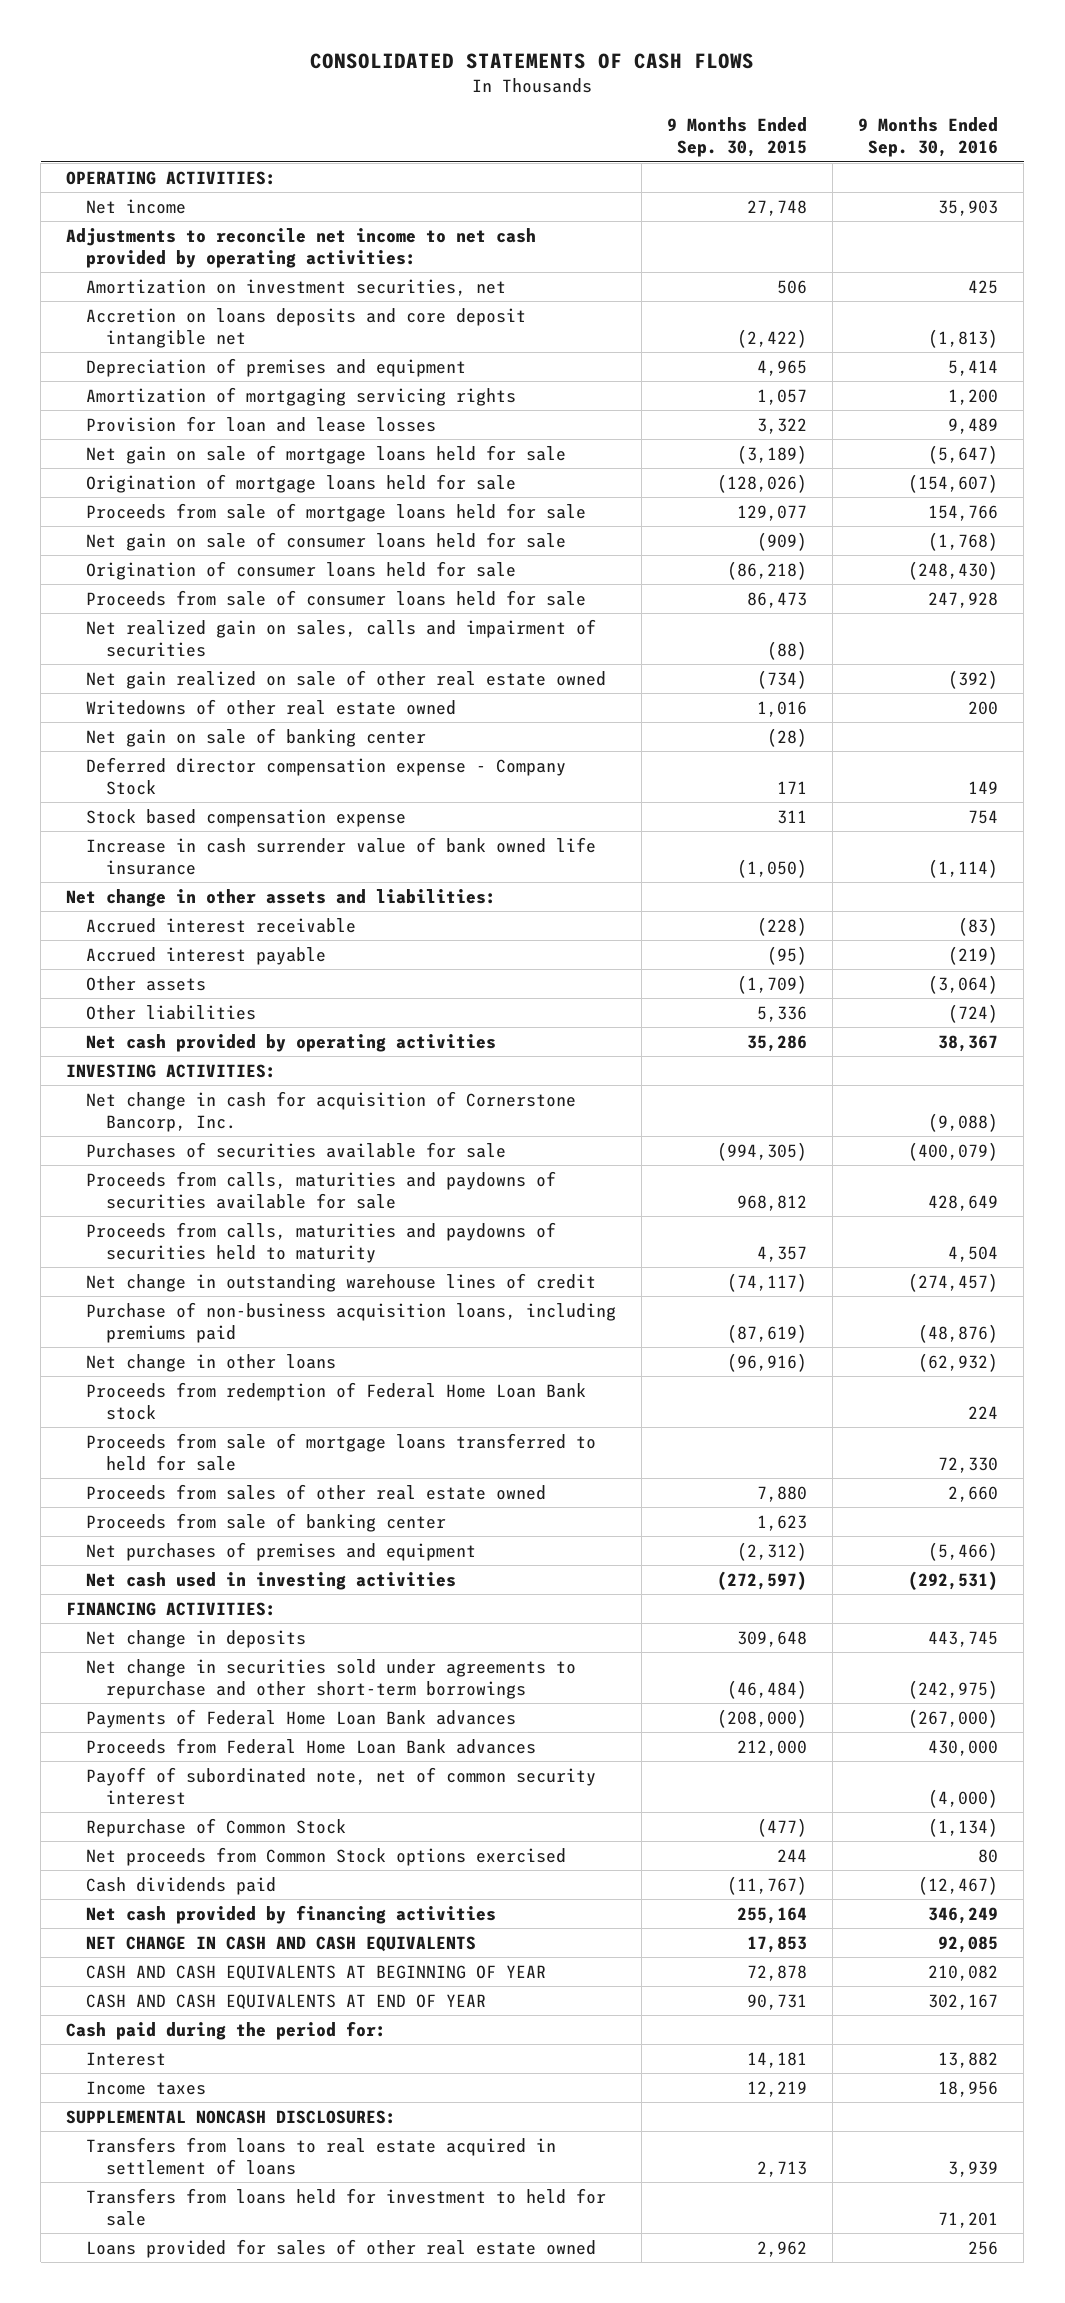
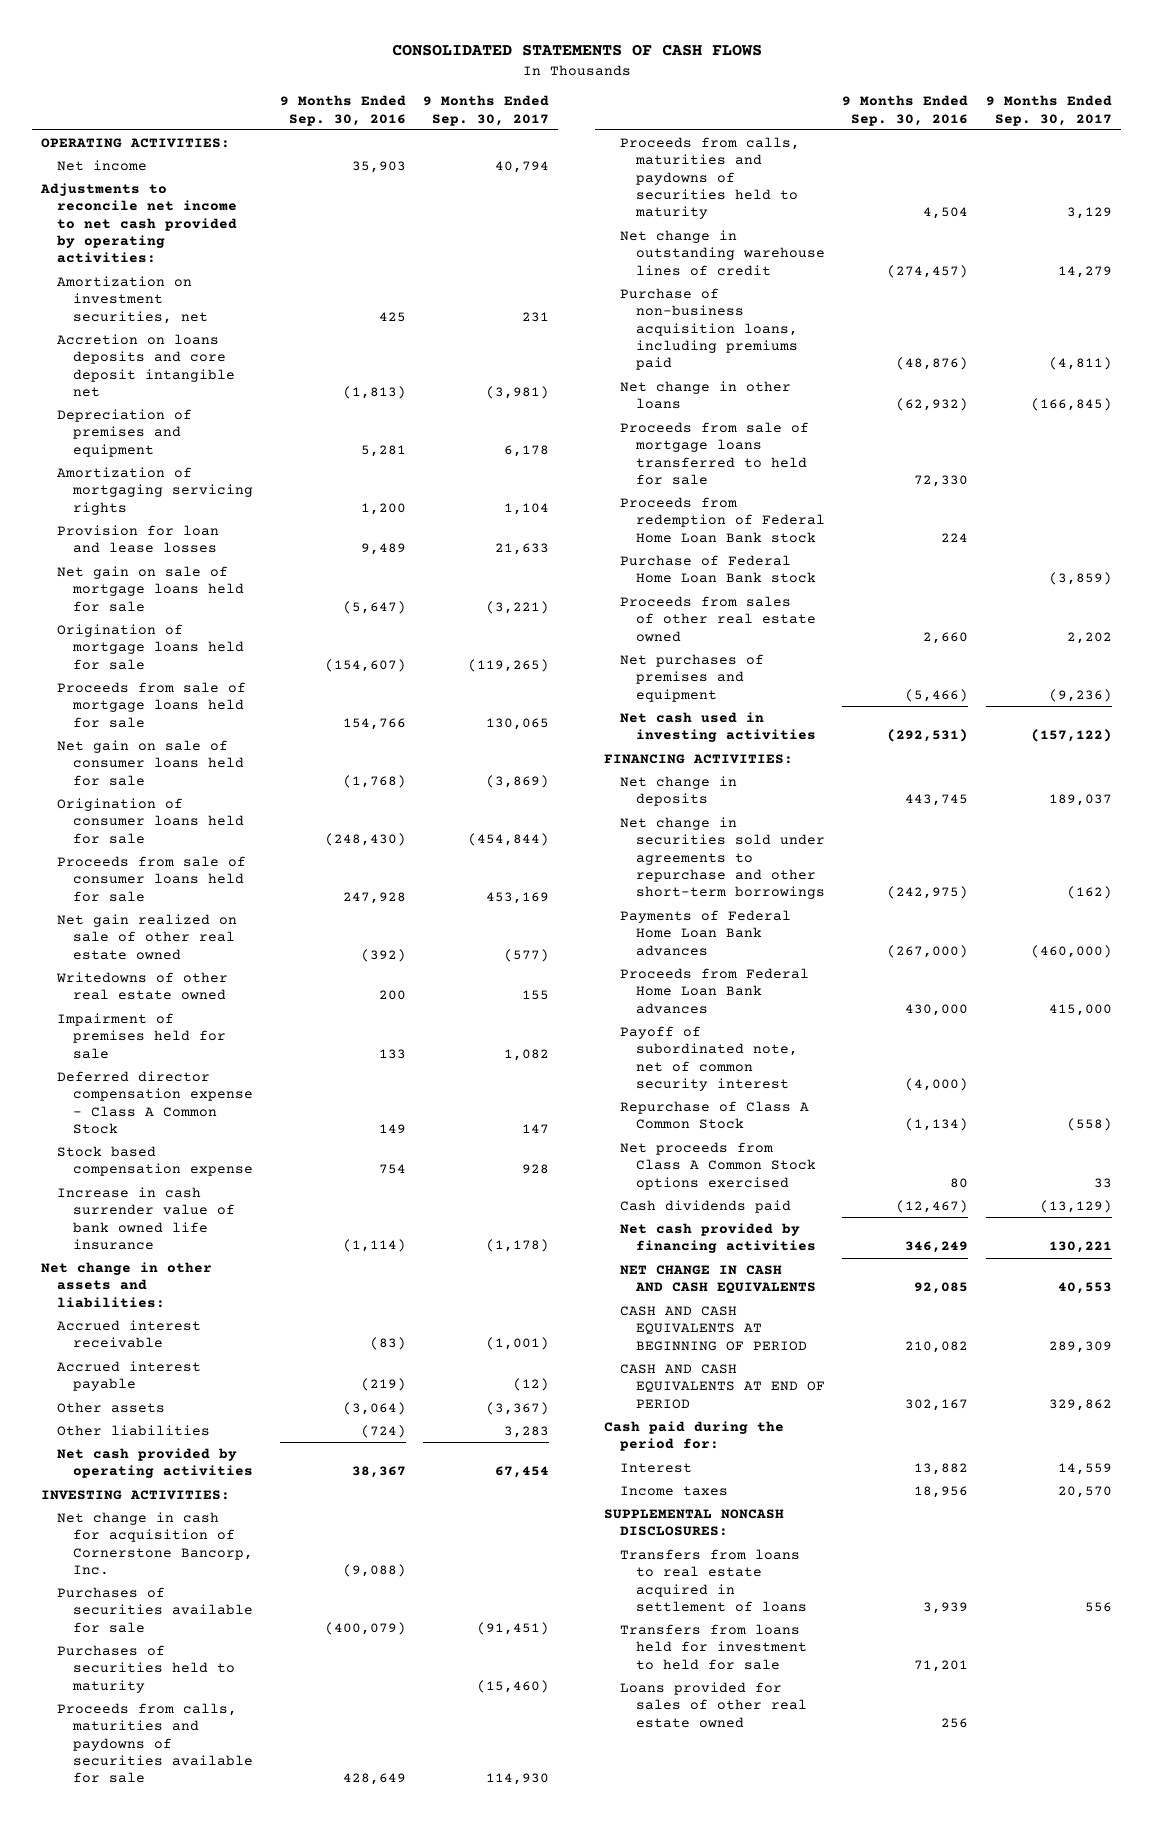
- | 9 Months Ended Sep. 30, 2015 | 9 Months Ended Sep. 30, 2016
+ | 9 Months Ended Sep. 30, 2016 | 9 Months Ended Sep. 30, 2017
- Depreciation of premises and equipment | 4,965 | 5,414
+ Depreciation of premises and equipment | 5,281 | 6,178
- Net realized gain on sales, calls and impairment of securities | (88) |
- Net gain on sale of banking center | (28) |
- Deferred director compensation expense - Company Stock | 171 | 149
+ Impairment of premises held for sale | 133 | 1,082
+ Deferred director compensation expense - Class A Common Stock | 149 | 147
+ Purchases of securities held to maturity | | (15,460)
moved down: Proceeds from redemption of Federal Home Loan Bank stock | 224 |
+ Purchase of Federal Home Loan Bank stock | | (3,859)
- Proceeds from sale of banking center | 1,623 |
- Repurchase of Common Stock | (477) | (1,134)
- Net proceeds from Common Stock options exercised | 244 | 80
+ Repurchase of Class A Common Stock | (1,134) | (558)
+ Net proceeds from Class A Common Stock options exercised | 80 | 33
- CASH AND CASH EQUIVALENTS AT BEGINNING OF YEAR | 72,878 | 210,082
- CASH AND CASH EQUIVALENTS AT END OF YEAR | 90,731 | 302,167
+ CASH AND CASH EQUIVALENTS AT BEGINNING OF PERIOD | 210,082 | 289,309
+ CASH AND CASH EQUIVALENTS AT END OF PERIOD | 302,167 | 329,862

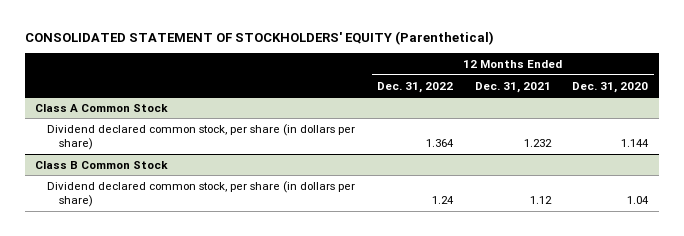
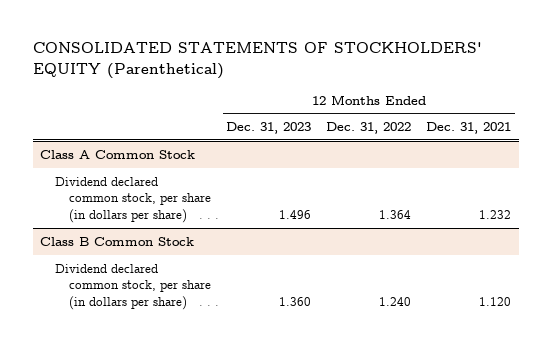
- CONSOLIDATED STATEMENT OF STOCKHOLDERS' EQUITY (Parenthetical)
+ CONSOLIDATED STATEMENTS OF STOCKHOLDERS' EQUITY (Parenthetical)
- | 12 Months Ended Dec. 31, 2022 | 12 Months Ended Dec. 31, 2021 | 12 Months Ended Dec. 31, 2020
+ | 12 Months Ended Dec. 31, 2023 | 12 Months Ended Dec. 31, 2022 | 12 Months Ended Dec. 31, 2021
@ Class B Common Stock
- Dividend declared common stock, per share (in dollars per share) | 1.24 | 1.12 | 1.04
+ Dividend declared common stock, per share (in dollars per share) | 1.360 | 1.240 | 1.120

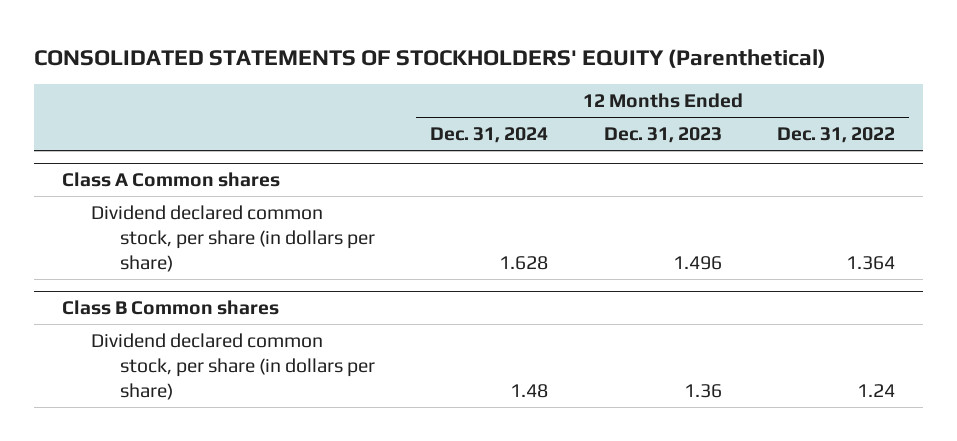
- | 12 Months Ended Dec. 31, 2023 | 12 Months Ended Dec. 31, 2022 | 12 Months Ended Dec. 31, 2021
+ | 12 Months Ended Dec. 31, 2024 | 12 Months Ended Dec. 31, 2023 | 12 Months Ended Dec. 31, 2022
- Class A Common Stock
+ Class A Common shares
- Class B Common Stock
- Dividend declared common stock, per share (in dollars per share) | 1.360 | 1.240 | 1.120
+ Class B Common shares
+ Dividend declared common stock, per share (in dollars per share) | 1.48 | 1.36 | 1.24

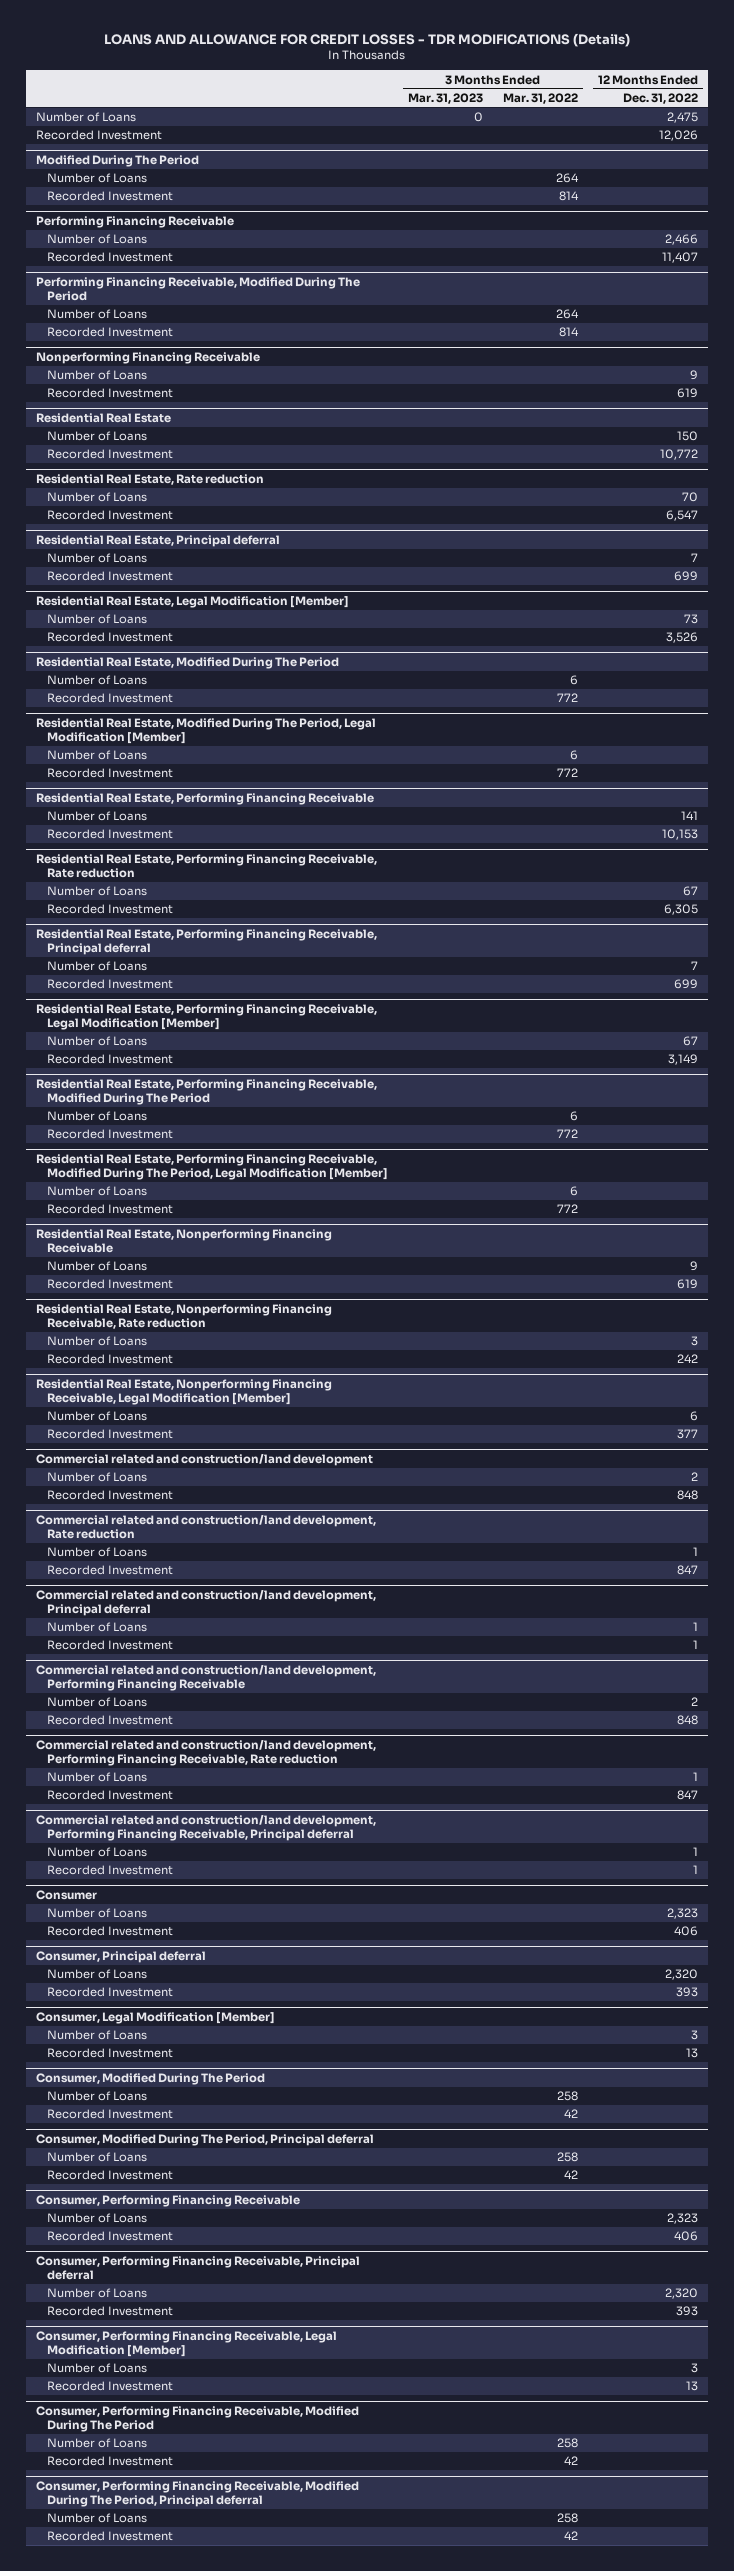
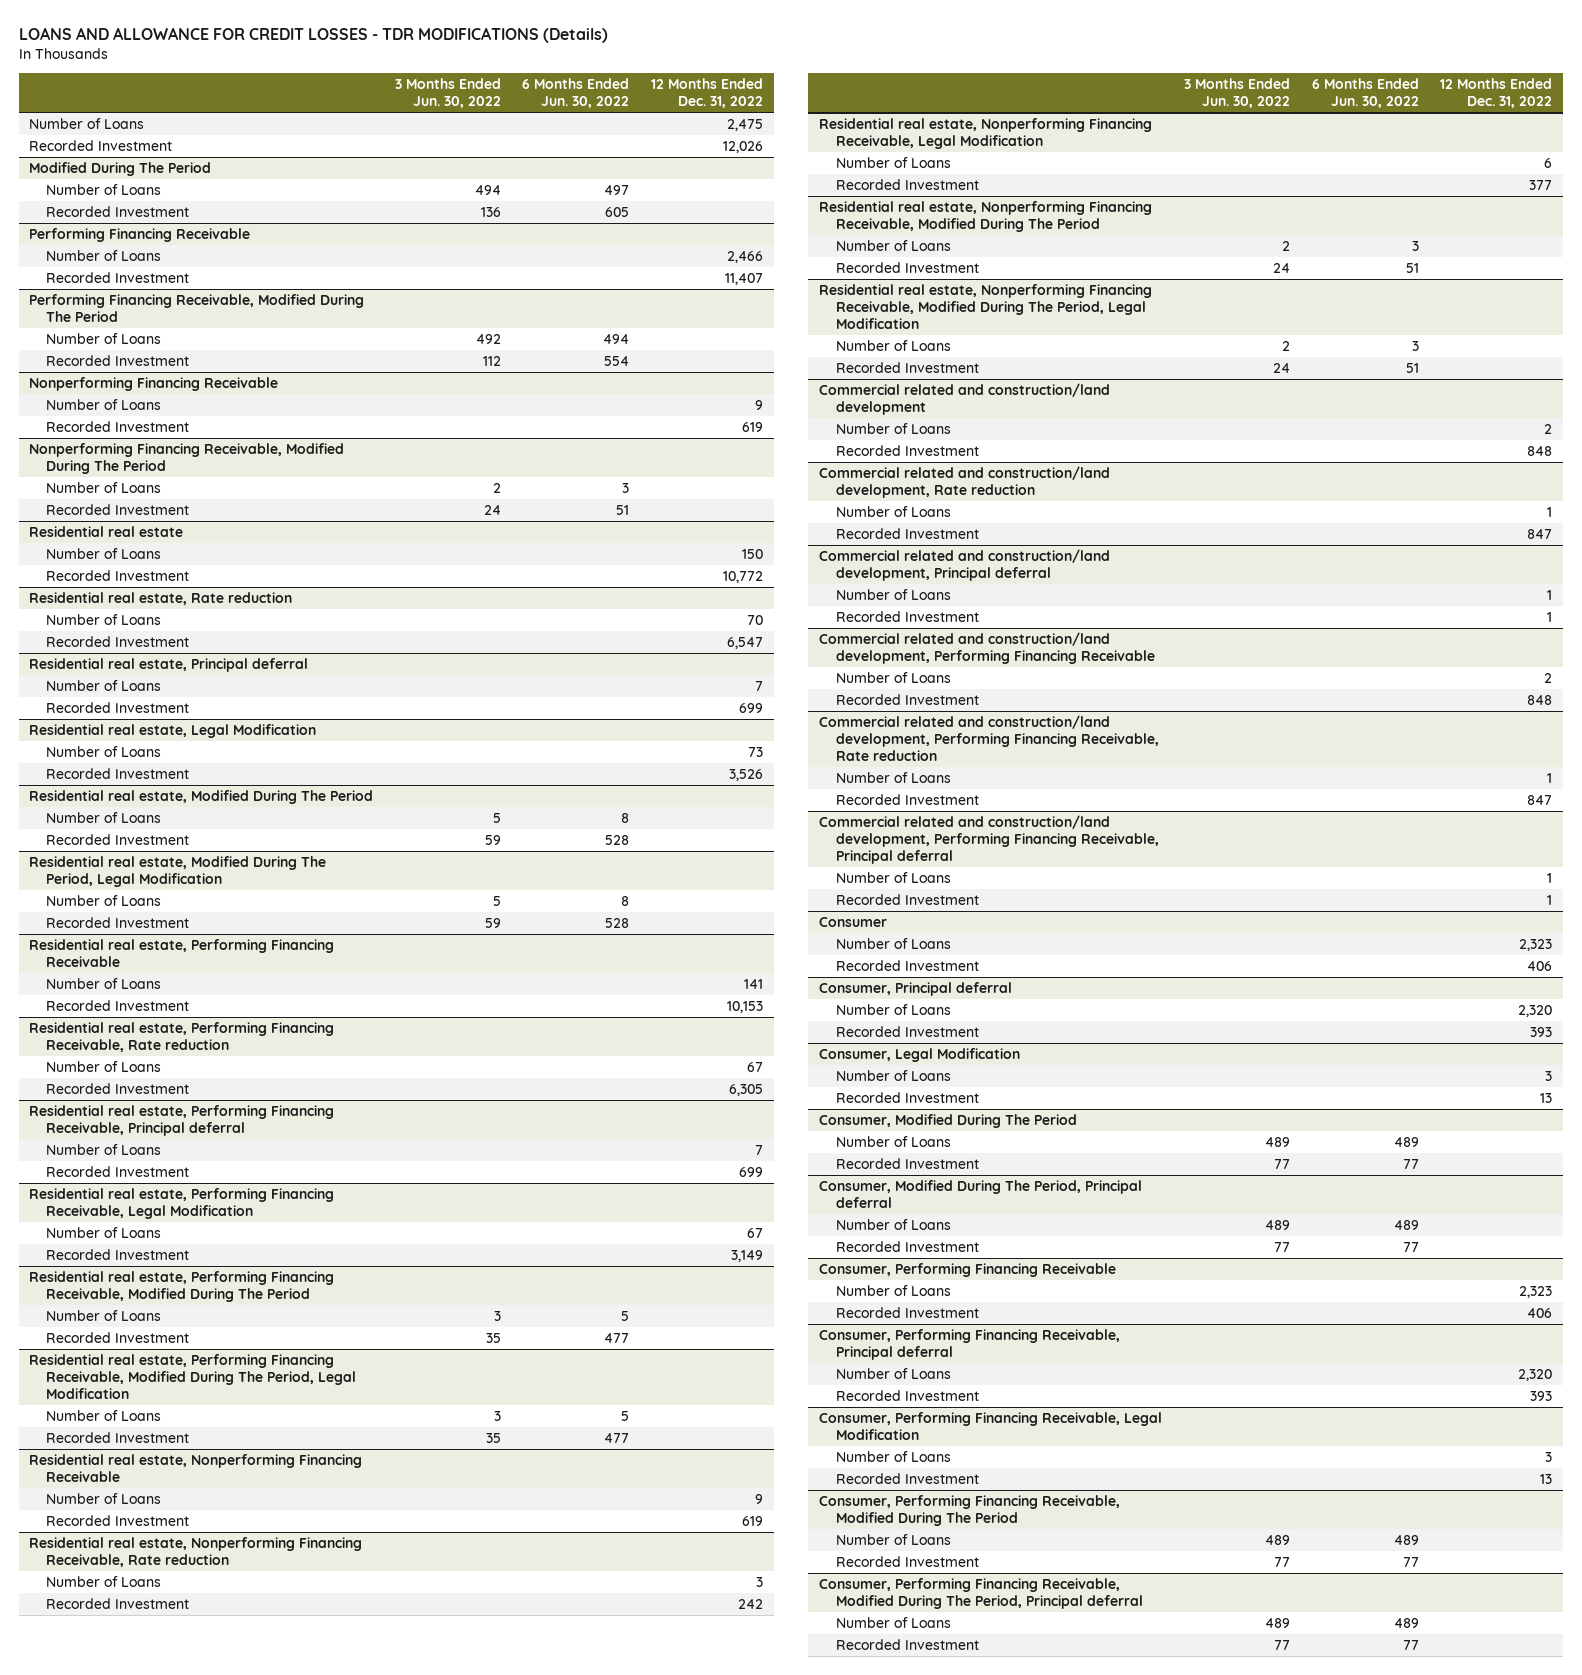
- | 3 Months Ended Mar. 31, 2023 | 3 Months Ended Mar. 31, 2022 | 12 Months Ended Dec. 31, 2022
+ | 3 Months Ended Jun. 30, 2022 | 6 Months Ended Jun. 30, 2022 | 12 Months Ended Dec. 31, 2022
- Residential Real Estate
+ Nonperforming Financing Receivable, Modified During The Period
+ Number of Loans | 2 | 3 |
+ Recorded Investment | 24 | 51 |
+ Residential real estate
- Residential Real Estate, Rate reduction
+ Residential real estate, Rate reduction
- Residential Real Estate, Principal deferral
+ Residential real estate, Principal deferral
- Residential Real Estate, Legal Modification [Member]
+ Residential real estate, Legal Modification
- Residential Real Estate, Modified During The Period
+ Residential real estate, Modified During The Period
- Residential Real Estate, Modified During The Period, Legal Modification [Member]
+ Residential real estate, Modified During The Period, Legal Modification
- Residential Real Estate, Performing Financing Receivable
+ Residential real estate, Performing Financing Receivable
- Residential Real Estate, Performing Financing Receivable, Rate reduction
+ Residential real estate, Performing Financing Receivable, Rate reduction
- Residential Real Estate, Performing Financing Receivable, Principal deferral
+ Residential real estate, Performing Financing Receivable, Principal deferral
- Residential Real Estate, Performing Financing Receivable, Legal Modification [Member]
+ Residential real estate, Performing Financing Receivable, Legal Modification
- Residential Real Estate, Performing Financing Receivable, Modified During The Period
+ Residential real estate, Performing Financing Receivable, Modified During The Period
- Residential Real Estate, Performing Financing Receivable, Modified During The Period, Legal Modification [Member]
+ Residential real estate, Performing Financing Receivable, Modified During The Period, Legal Modification
- Residential Real Estate, Nonperforming Financing Receivable
+ Residential real estate, Nonperforming Financing Receivable
- Residential Real Estate, Nonperforming Financing Receivable, Rate reduction
+ Residential real estate, Nonperforming Financing Receivable, Rate reduction
- Residential Real Estate, Nonperforming Financing Receivable, Legal Modification [Member]
+ Residential real estate, Nonperforming Financing Receivable, Legal Modification
+ Residential real estate, Nonperforming Financing Receivable, Modified During The Period
+ Number of Loans | 2 | 3 |
+ Recorded Investment | 24 | 51 |
+ Residential real estate, Nonperforming Financing Receivable, Modified During The Period, Legal Modification
+ Number of Loans | 2 | 3 |
+ Recorded Investment | 24 | 51 |
- Consumer, Legal Modification [Member]
+ Consumer, Legal Modification
- Consumer, Performing Financing Receivable, Legal Modification [Member]
+ Consumer, Performing Financing Receivable, Legal Modification

